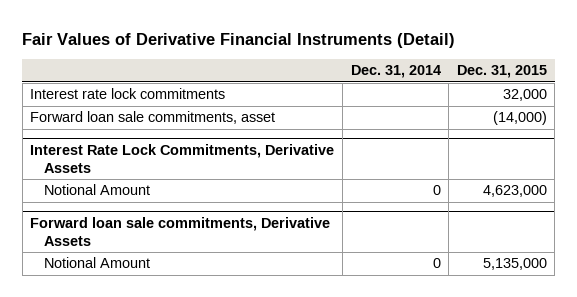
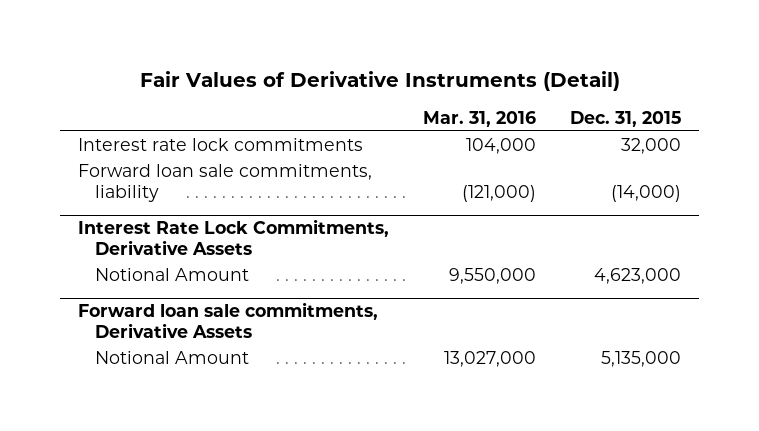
- Fair Values of Derivative Financial Instruments (Detail)
+ Fair Values of Derivative Instruments (Detail)
- | Dec. 31, 2014 | Dec. 31, 2015
+ | Mar. 31, 2016 | Dec. 31, 2015
- Forward loan sale commitments, asset | | (14,000)
+ Forward loan sale commitments, liability | (121,000) | (14,000)

